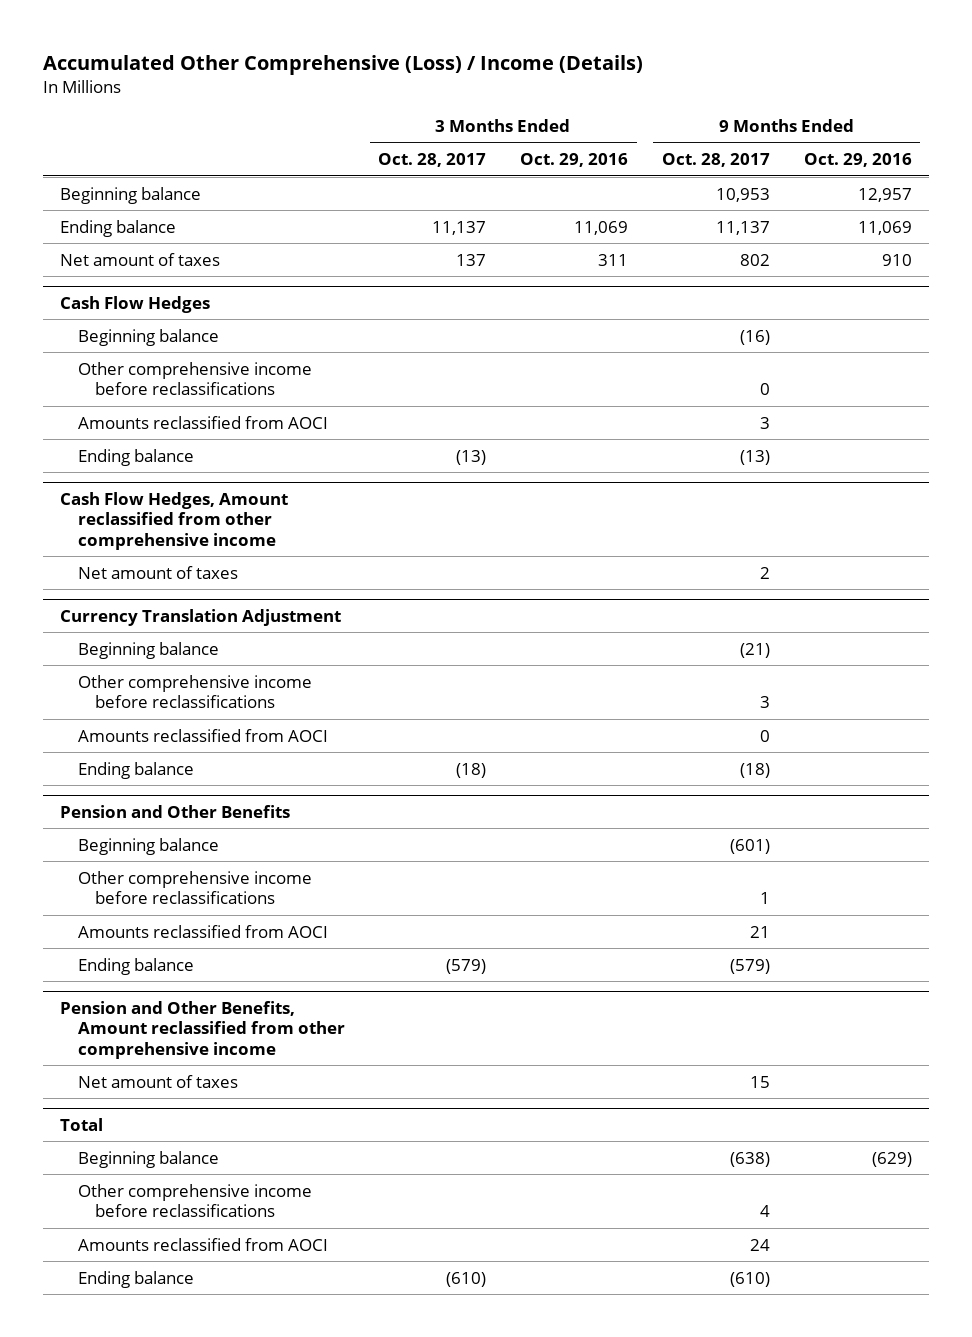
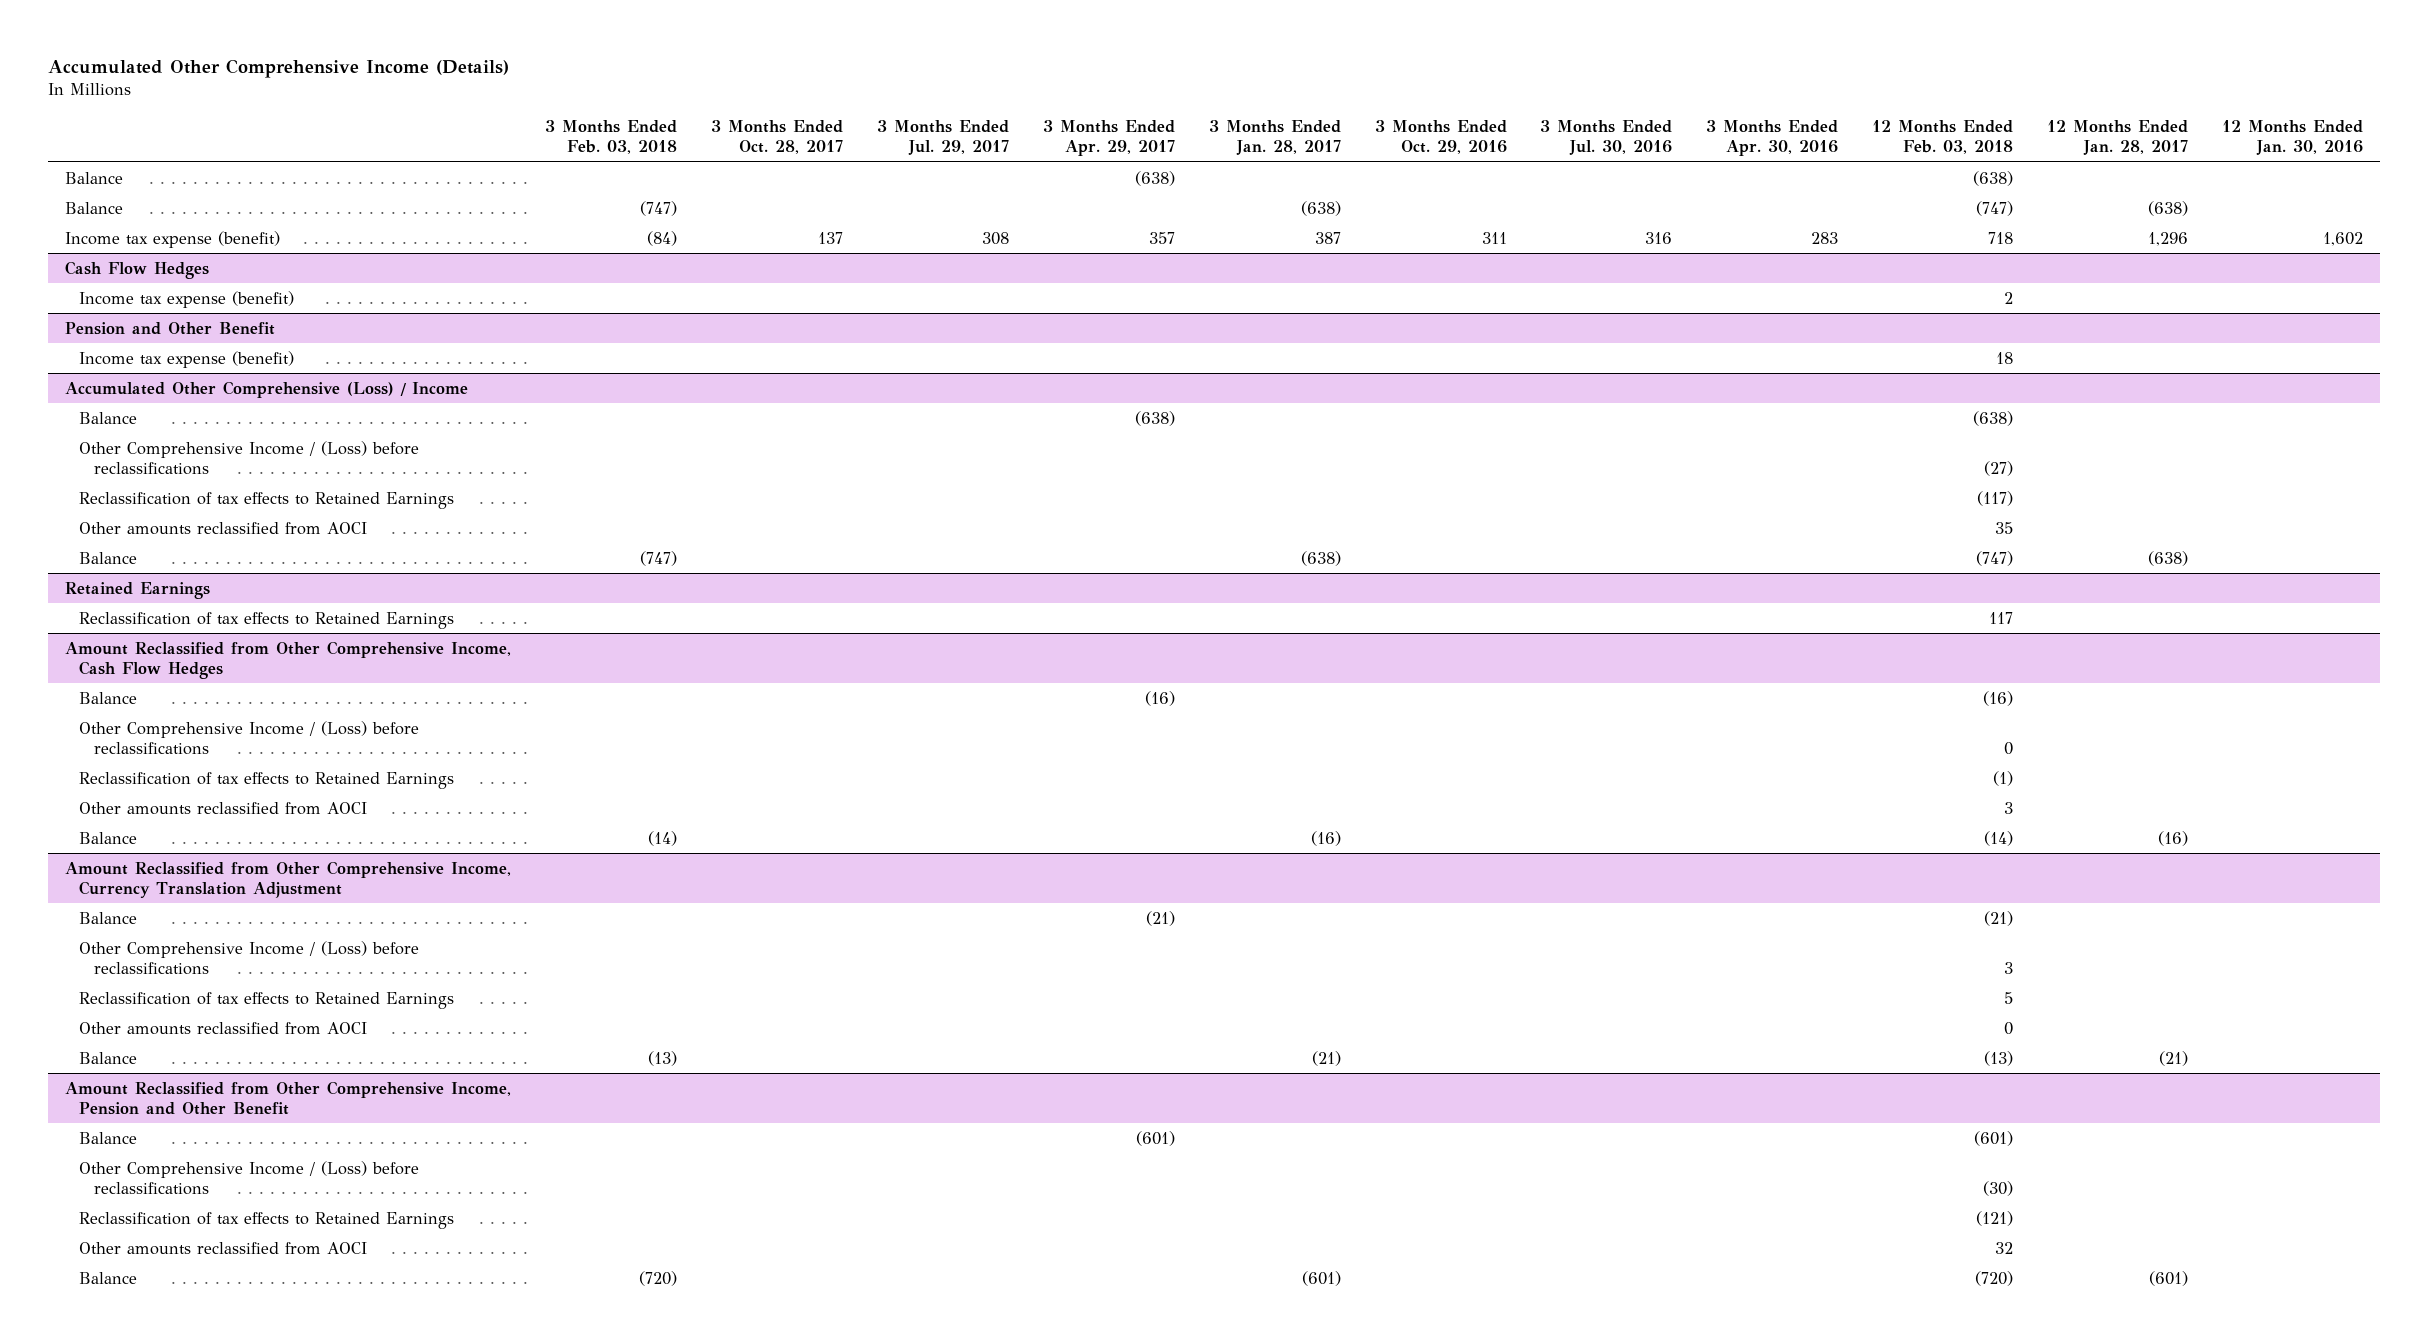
- Accumulated Other Comprehensive (Loss) / Income (Details)
+ Accumulated Other Comprehensive Income (Details)
- | 3 Months Ended Oct. 28, 2017 | 3 Months Ended Oct. 29, 2016 | 9 Months Ended Oct. 28, 2017 | 9 Months Ended Oct. 29, 2016
+ | 3 Months Ended Feb. 03, 2018 | 3 Months Ended Oct. 28, 2017 | 3 Months Ended Jul. 29, 2017 | 3 Months Ended Apr. 29, 2017 | 3 Months Ended Jan. 28, 2017 | 3 Months Ended Oct. 29, 2016 | 3 Months Ended Jul. 30, 2016 | 3 Months Ended Apr. 30, 2016 | 12 Months Ended Feb. 03, 2018 | 12 Months Ended Jan. 28, 2017 | 12 Months Ended Jan. 30, 2016
- Beginning balance | | | 10,953 | 12,957
- Ending balance | 11,137 | 11,069 | 11,137 | 11,069
- Net amount of taxes | 137 | 311 | 802 | 910
+ Balance | | | | (638) | | | | | (638) | |
+ Balance | (747) | | | | (638) | | | | (747) | (638) |
+ Income tax expense (benefit) | (84) | 137 | 308 | 357 | 387 | 311 | 316 | 283 | 718 | 1,296 | 1,602
@ Cash Flow Hedges
- Beginning balance | | | (16) |
- Other comprehensive income before reclassifications | | | 0 |
- Amounts reclassified from AOCI | | | 3 |
- Ending balance | (13) | | (13) |
- Cash Flow Hedges, Amount reclassified from other comprehensive income
- Net amount of taxes | | | 2 |
- Currency Translation Adjustment
- Beginning balance | | | (21) |
- Other comprehensive income before reclassifications | | | 3 |
- Amounts reclassified from AOCI | | | 0 |
- Ending balance | (18) | | (18) |
- Pension and Other Benefits
- Beginning balance | | | (601) |
- Other comprehensive income before reclassifications | | | 1 |
- Amounts reclassified from AOCI | | | 21 |
- Ending balance | (579) | | (579) |
- Pension and Other Benefits, Amount reclassified from other comprehensive income
- Net amount of taxes | | | 15 |
- Total
- Beginning balance | | | (638) | (629)
- Other comprehensive income before reclassifications | | | 4 |
- Amounts reclassified from AOCI | | | 24 |
- Ending balance | (610) | | (610) |
@ Cash Flow Hedges
+ Income tax expense (benefit) | | | | | | | | | 2 | |
+ Pension and Other Benefit
+ Income tax expense (benefit) | | | | | | | | | 18 | |
+ Accumulated Other Comprehensive (Loss) / Income
+ Balance | | | | (638) | | | | | (638) | |
+ Other Comprehensive Income / (Loss) before reclassifications | | | | | | | | | (27) | |
+ Reclassification of tax effects to Retained Earnings | | | | | | | | | (117) | |
+ Other amounts reclassified from AOCI | | | | | | | | | 35 | |
+ Balance | (747) | | | | (638) | | | | (747) | (638) |
+ Retained Earnings
+ Reclassification of tax effects to Retained Earnings | | | | | | | | | 117 | |
+ Amount Reclassified from Other Comprehensive Income, Cash Flow Hedges
+ Balance | | | | (16) | | | | | (16) | |
+ Other Comprehensive Income / (Loss) before reclassifications | | | | | | | | | 0 | |
+ Reclassification of tax effects to Retained Earnings | | | | | | | | | (1) | |
+ Other amounts reclassified from AOCI | | | | | | | | | 3 | |
+ Balance | (14) | | | | (16) | | | | (14) | (16) |
+ Amount Reclassified from Other Comprehensive Income, Currency Translation Adjustment
+ Balance | | | | (21) | | | | | (21) | |
+ Other Comprehensive Income / (Loss) before reclassifications | | | | | | | | | 3 | |
+ Reclassification of tax effects to Retained Earnings | | | | | | | | | 5 | |
+ Other amounts reclassified from AOCI | | | | | | | | | 0 | |
+ Balance | (13) | | | | (21) | | | | (13) | (21) |
+ Amount Reclassified from Other Comprehensive Income, Pension and Other Benefit
+ Balance | | | | (601) | | | | | (601) | |
+ Other Comprehensive Income / (Loss) before reclassifications | | | | | | | | | (30) | |
+ Reclassification of tax effects to Retained Earnings | | | | | | | | | (121) | |
+ Other amounts reclassified from AOCI | | | | | | | | | 32 | |
+ Balance | (720) | | | | (601) | | | | (720) | (601) |

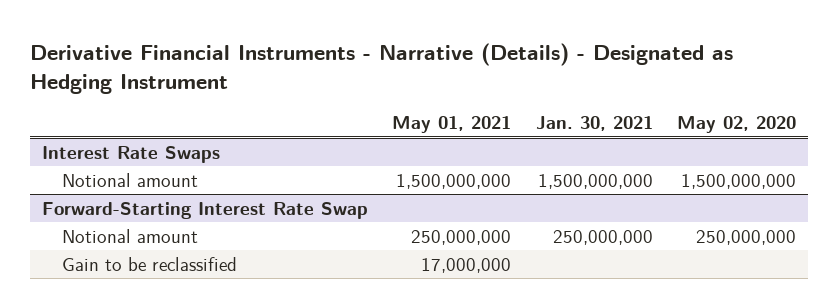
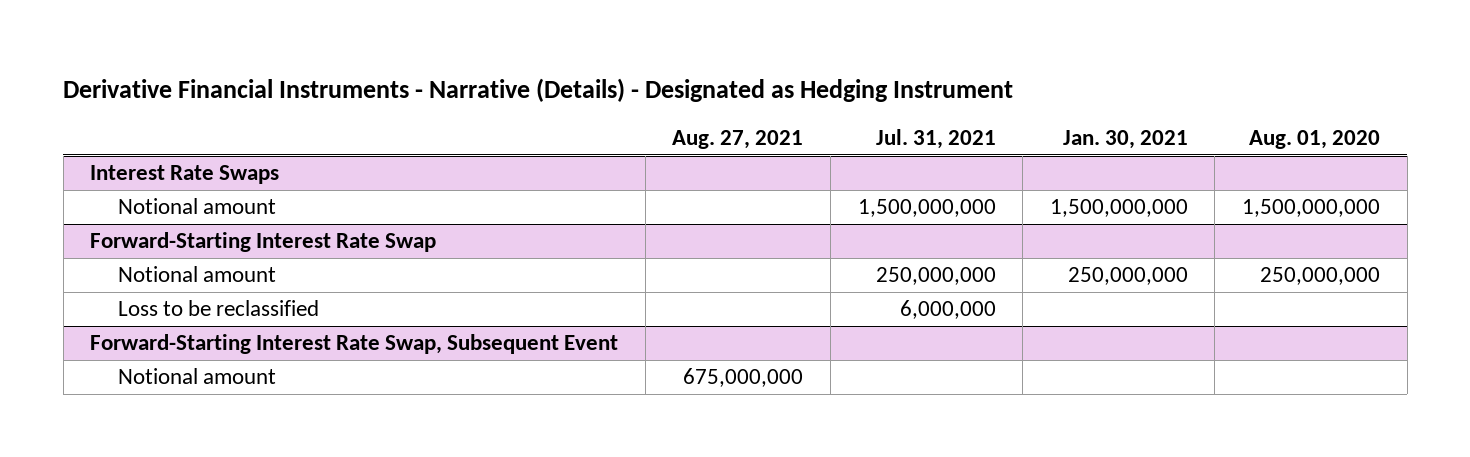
- | May 01, 2021 | Jan. 30, 2021 | May 02, 2020
+ | Aug. 27, 2021 | Jul. 31, 2021 | Jan. 30, 2021 | Aug. 01, 2020
@ Forward-Starting Interest Rate Swap
- Gain to be reclassified | 17,000,000 | |
+ Loss to be reclassified | | 6,000,000 | |
+ Forward-Starting Interest Rate Swap, Subsequent Event
+ Notional amount | 675,000,000 | | |

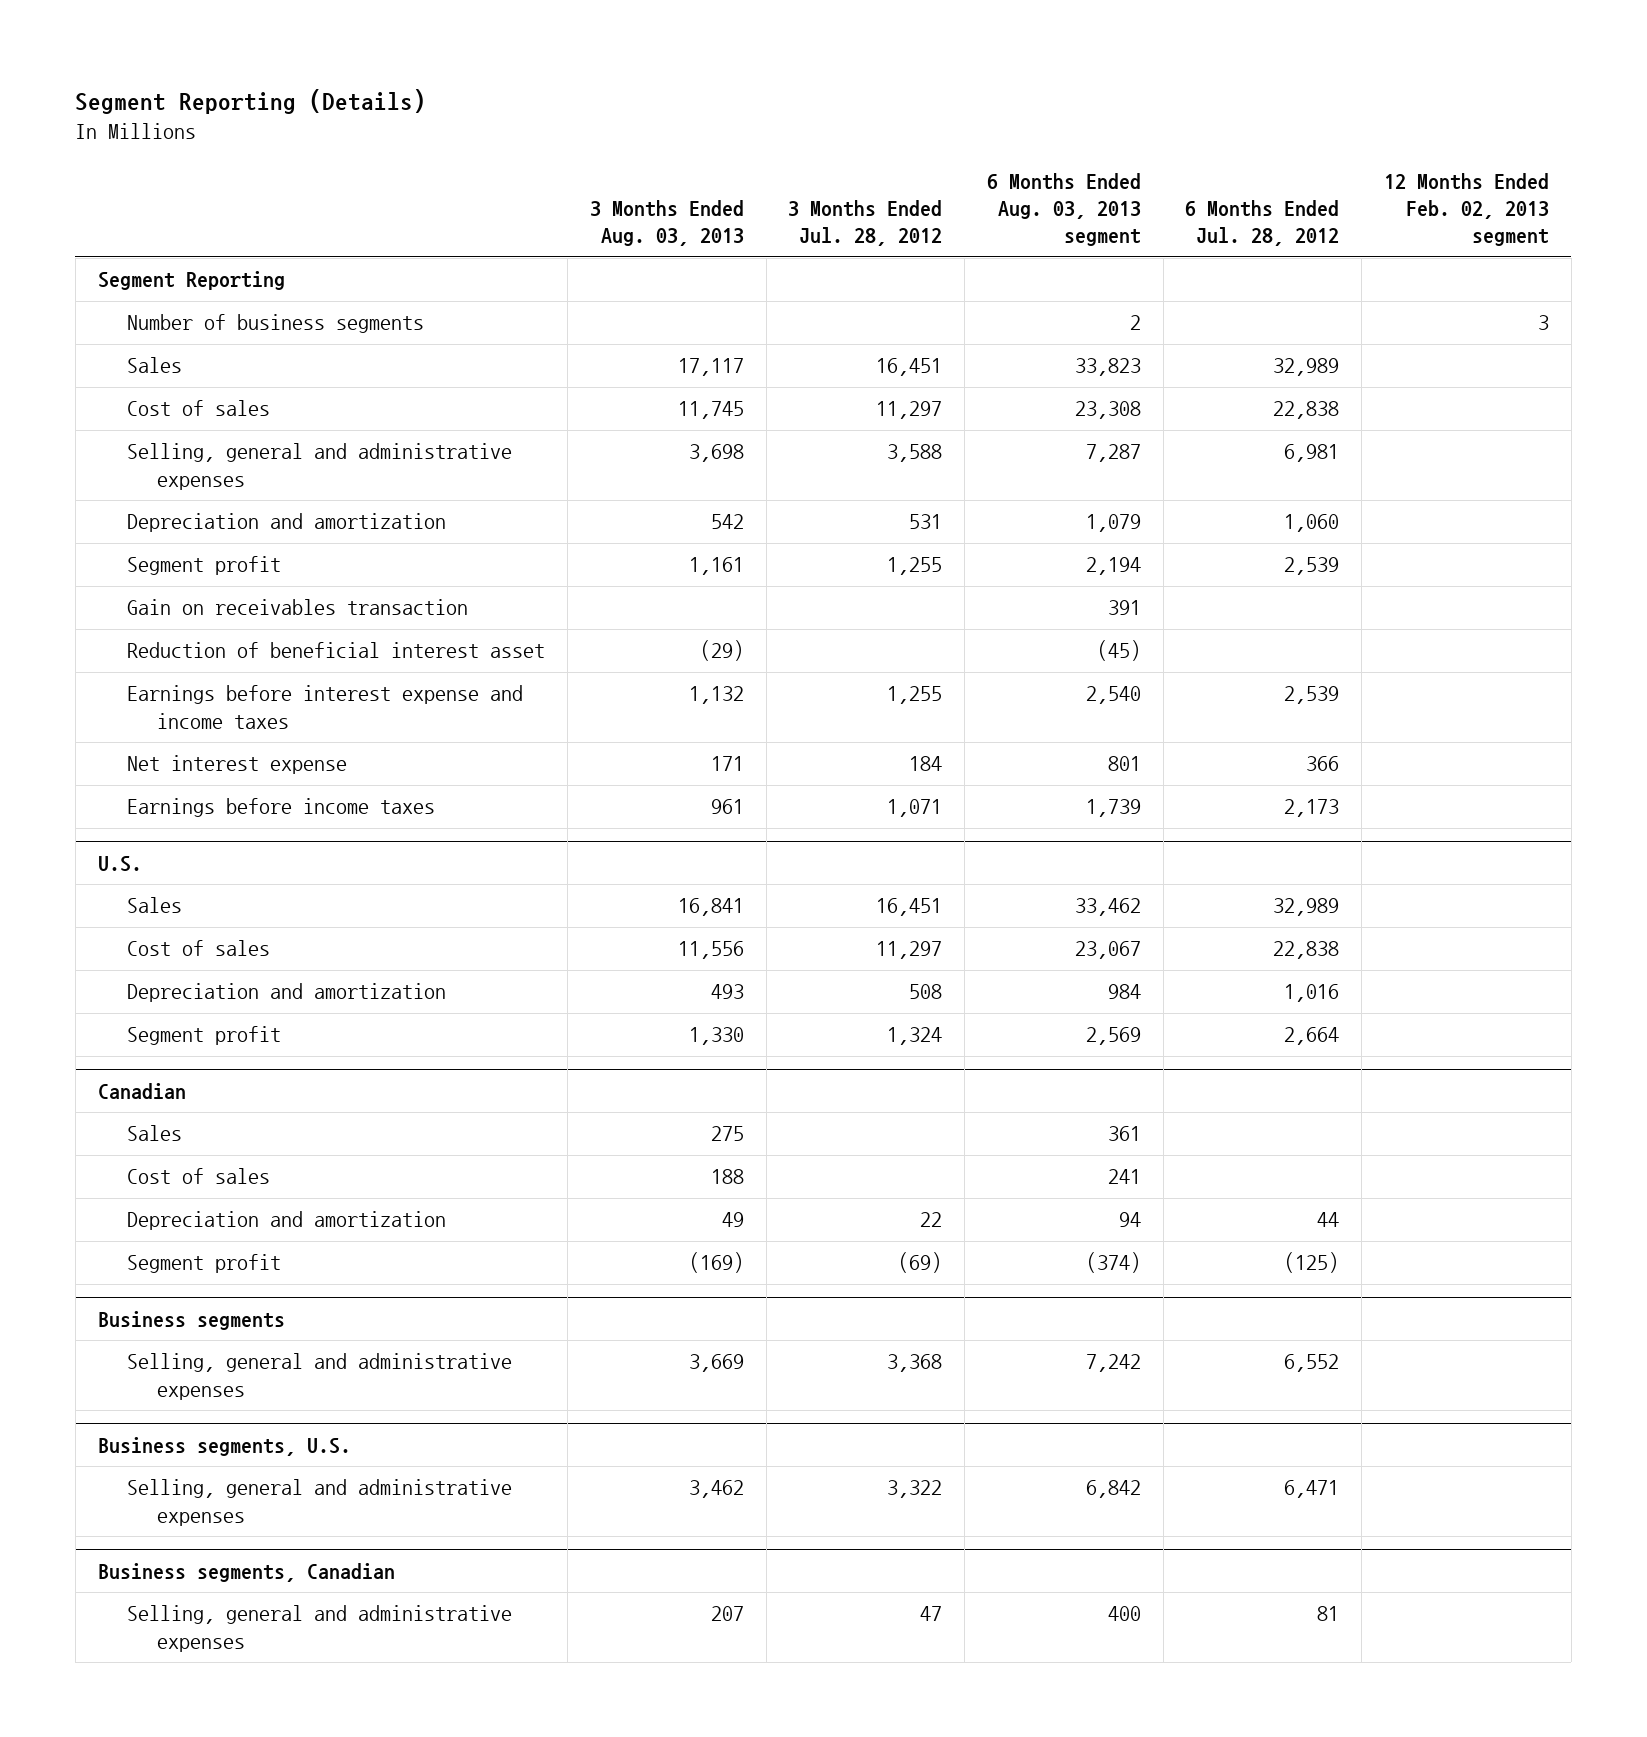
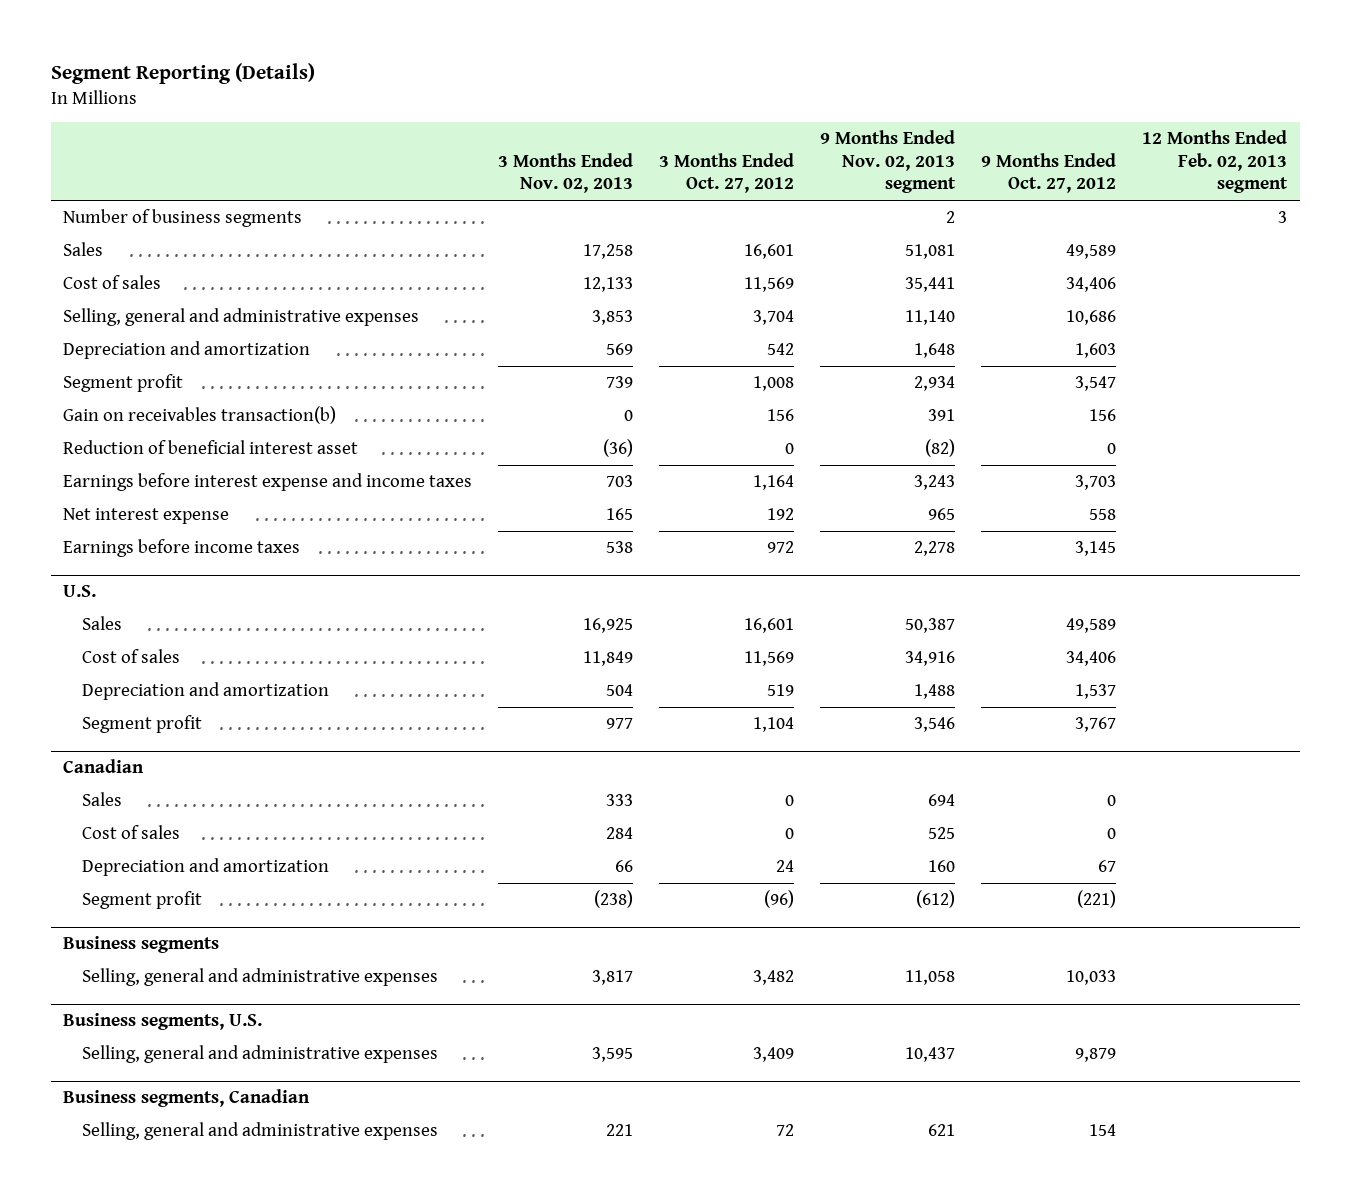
- | 3 Months Ended Aug. 03, 2013 | 3 Months Ended Jul. 28, 2012 | 6 Months Ended Aug. 03, 2013 segment | 6 Months Ended Jul. 28, 2012 | 12 Months Ended Feb. 02, 2013 segment
+ | 3 Months Ended Nov. 02, 2013 | 3 Months Ended Oct. 27, 2012 | 9 Months Ended Nov. 02, 2013 segment | 9 Months Ended Oct. 27, 2012 | 12 Months Ended Feb. 02, 2013 segment
- Segment Reporting
- Gain on receivables transaction | | | 391 | |
+ Gain on receivables transaction(b) | 0 | 156 | 391 | 156 |

